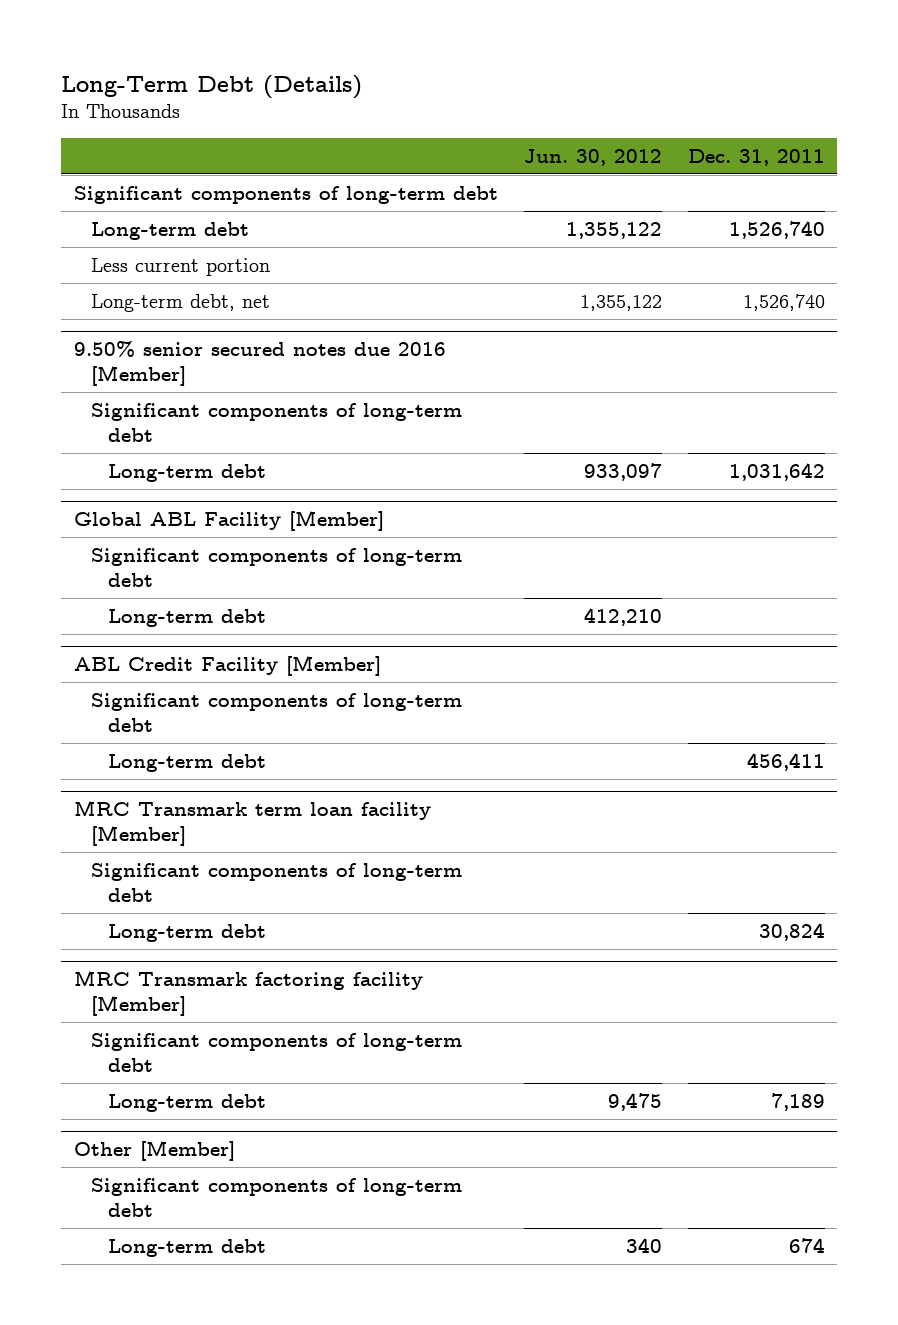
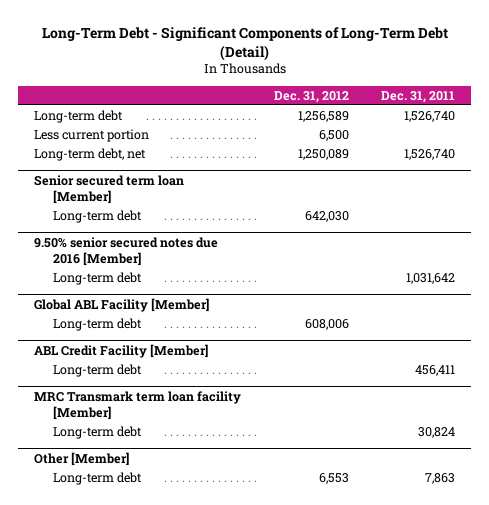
- Long-Term Debt (Details)
+ Long-Term Debt - Significant Components of Long-Term Debt (Detail)
- | Jun. 30, 2012 | Dec. 31, 2011
+ | Dec. 31, 2012 | Dec. 31, 2011
- Significant components of long-term debt
+ Senior secured term loan [Member]
+ Long-term debt | 642,030 |
@ 9.50% senior secured notes due 2016 [Member]
- Significant components of long-term debt
@ Global ABL Facility [Member]
- Significant components of long-term debt
@ ABL Credit Facility [Member]
- Significant components of long-term debt
@ MRC Transmark term loan facility [Member]
- Significant components of long-term debt
- MRC Transmark factoring facility [Member]
- Significant components of long-term debt
- Long-term debt | 9,475 | 7,189
@ Other [Member]
- Significant components of long-term debt
- Long-term debt | 340 | 674
+ Long-term debt | 6,553 | 7,863

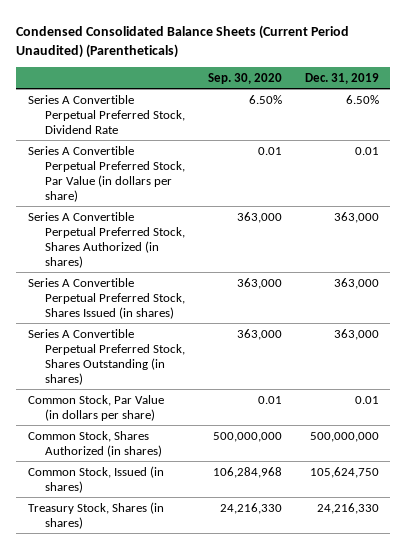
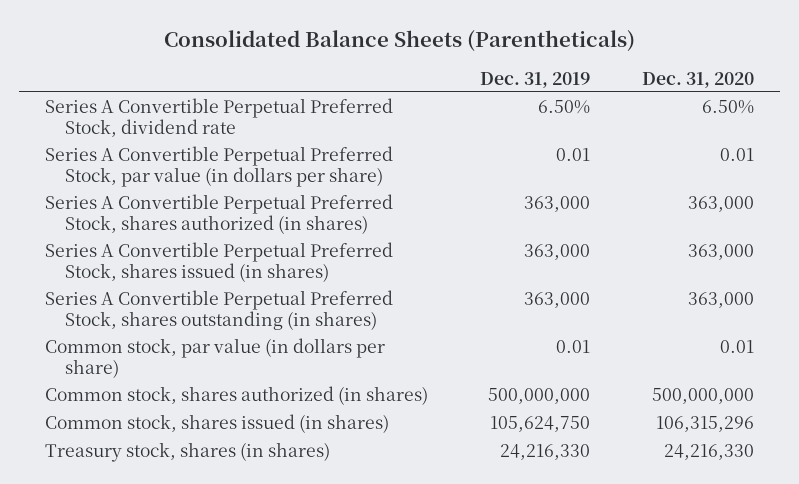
- Condensed Consolidated Balance Sheets (Current Period Unaudited) (Parentheticals)
+ Consolidated Balance Sheets (Parentheticals)
- | Sep. 30, 2020 | Dec. 31, 2019
+ | Dec. 31, 2019 | Dec. 31, 2020
- Series A Convertible Perpetual Preferred Stock, Dividend Rate | 6.50% | 6.50%
- Series A Convertible Perpetual Preferred Stock, Par Value (in dollars per share) | 0.01 | 0.01
- Series A Convertible Perpetual Preferred Stock, Shares Authorized (in shares) | 363,000 | 363,000
- Series A Convertible Perpetual Preferred Stock, Shares Issued (in shares) | 363,000 | 363,000
- Series A Convertible Perpetual Preferred Stock, Shares Outstanding (in shares) | 363,000 | 363,000
- Common Stock, Par Value (in dollars per share) | 0.01 | 0.01
- Common Stock, Shares Authorized (in shares) | 500,000,000 | 500,000,000
- Common Stock, Issued (in shares) | 106,284,968 | 105,624,750
- Treasury Stock, Shares (in shares) | 24,216,330 | 24,216,330
+ Series A Convertible Perpetual Preferred Stock, dividend rate | 6.50% | 6.50%
+ Series A Convertible Perpetual Preferred Stock, par value (in dollars per share) | 0.01 | 0.01
+ Series A Convertible Perpetual Preferred Stock, shares authorized (in shares) | 363,000 | 363,000
+ Series A Convertible Perpetual Preferred Stock, shares issued (in shares) | 363,000 | 363,000
+ Series A Convertible Perpetual Preferred Stock, shares outstanding (in shares) | 363,000 | 363,000
+ Common stock, par value (in dollars per share) | 0.01 | 0.01
+ Common stock, shares authorized (in shares) | 500,000,000 | 500,000,000
+ Common stock, shares issued (in shares) | 105,624,750 | 106,315,296
+ Treasury stock, shares (in shares) | 24,216,330 | 24,216,330

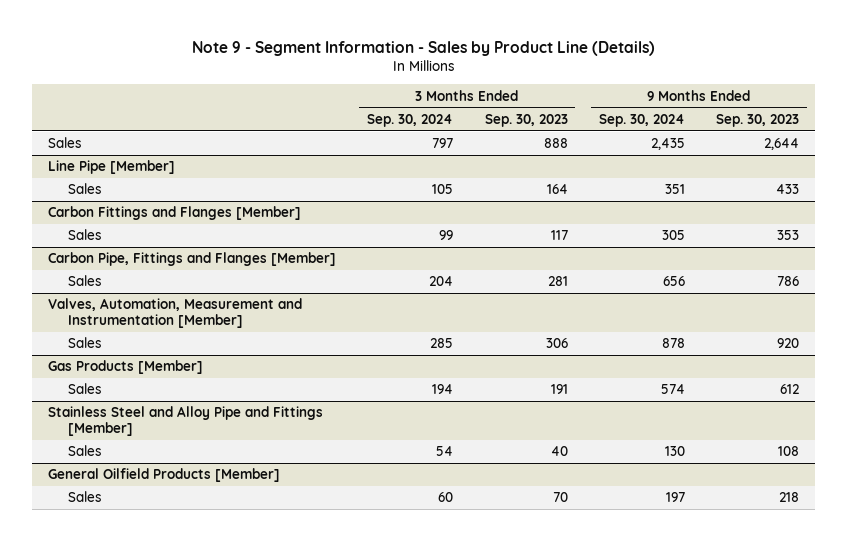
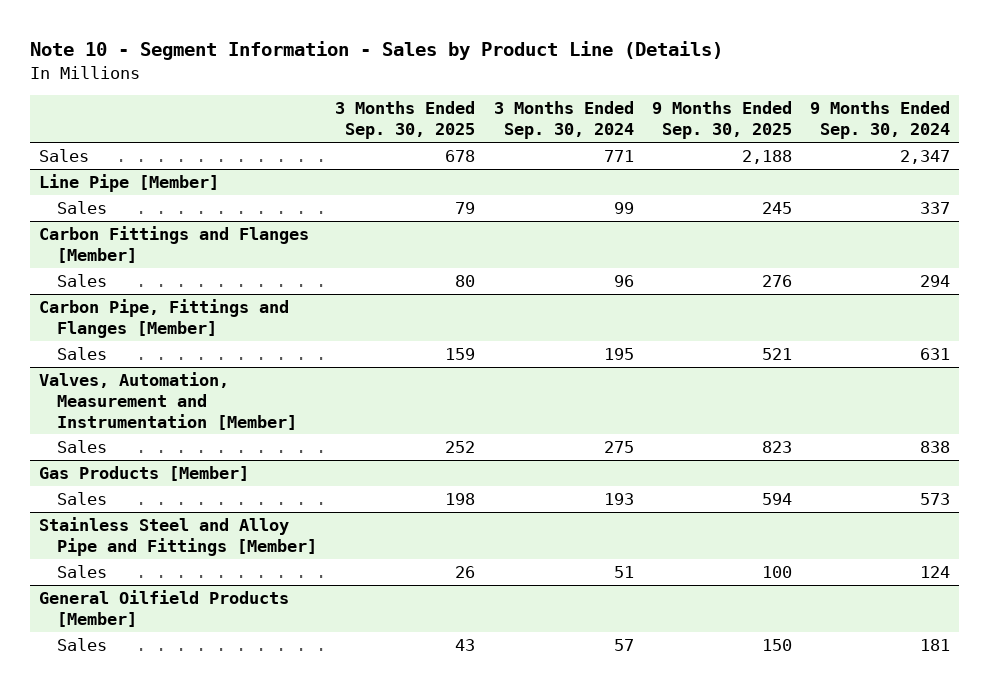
- Note 9 - Segment Information - Sales by Product Line (Details)
+ Note 10 - Segment Information - Sales by Product Line (Details)
- | 3 Months Ended Sep. 30, 2024 | 3 Months Ended Sep. 30, 2023 | 9 Months Ended Sep. 30, 2024 | 9 Months Ended Sep. 30, 2023
+ | 3 Months Ended Sep. 30, 2025 | 3 Months Ended Sep. 30, 2024 | 9 Months Ended Sep. 30, 2025 | 9 Months Ended Sep. 30, 2024
- Sales | 797 | 888 | 2,435 | 2,644
+ Sales | 678 | 771 | 2,188 | 2,347
@ Line Pipe [Member]
- Sales | 105 | 164 | 351 | 433
+ Sales | 79 | 99 | 245 | 337
@ Carbon Fittings and Flanges [Member]
- Sales | 99 | 117 | 305 | 353
+ Sales | 80 | 96 | 276 | 294
@ Carbon Pipe, Fittings and Flanges [Member]
- Sales | 204 | 281 | 656 | 786
+ Sales | 159 | 195 | 521 | 631
@ Valves, Automation, Measurement and Instrumentation [Member]
- Sales | 285 | 306 | 878 | 920
+ Sales | 252 | 275 | 823 | 838
@ Gas Products [Member]
- Sales | 194 | 191 | 574 | 612
+ Sales | 198 | 193 | 594 | 573
@ Stainless Steel and Alloy Pipe and Fittings [Member]
- Sales | 54 | 40 | 130 | 108
+ Sales | 26 | 51 | 100 | 124
@ General Oilfield Products [Member]
- Sales | 60 | 70 | 197 | 218
+ Sales | 43 | 57 | 150 | 181

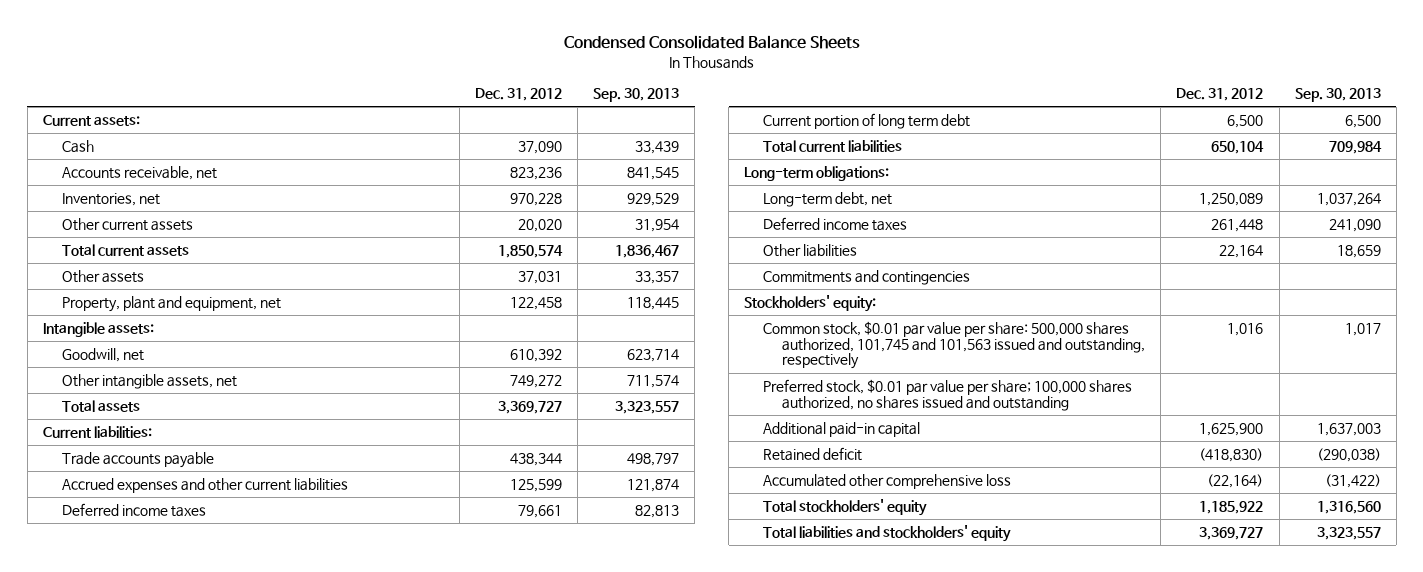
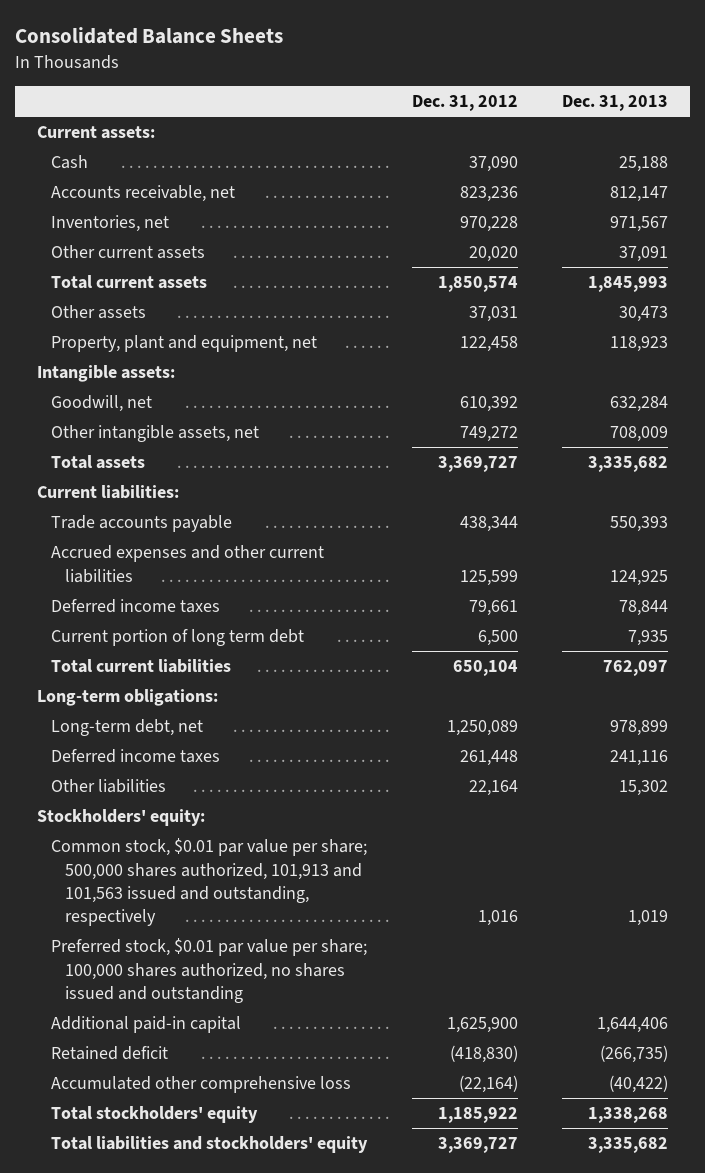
- Condensed Consolidated Balance Sheets
+ Consolidated Balance Sheets
- | Dec. 31, 2012 | Sep. 30, 2013
+ | Dec. 31, 2012 | Dec. 31, 2013
- Commitments and contingencies
- Common stock, $0.01 par value per share: 500,000 shares authorized, 101,745 and 101,563 issued and outstanding, respectively | 1,016 | 1,017
+ Common stock, $0.01 par value per share; 500,000 shares authorized, 101,913 and 101,563 issued and outstanding, respectively | 1,016 | 1,019

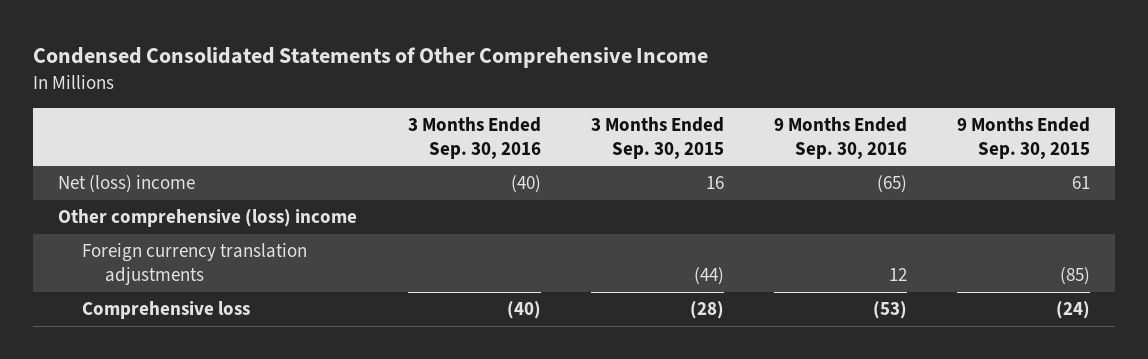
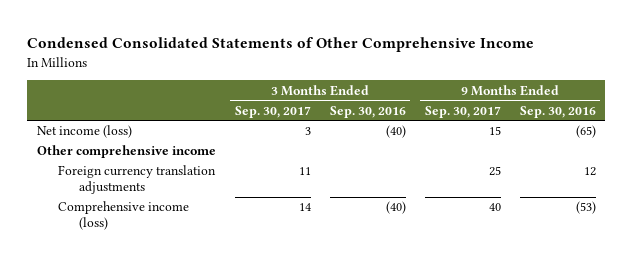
- | 3 Months Ended Sep. 30, 2016 | 3 Months Ended Sep. 30, 2015 | 9 Months Ended Sep. 30, 2016 | 9 Months Ended Sep. 30, 2015
+ | 3 Months Ended Sep. 30, 2017 | 3 Months Ended Sep. 30, 2016 | 9 Months Ended Sep. 30, 2017 | 9 Months Ended Sep. 30, 2016
- Net (loss) income | (40) | 16 | (65) | 61
- Other comprehensive (loss) income
+ Net income (loss) | 3 | (40) | 15 | (65)
+ Other comprehensive income
- Comprehensive loss | (40) | (28) | (53) | (24)
+ Comprehensive income (loss) | 14 | (40) | 40 | (53)

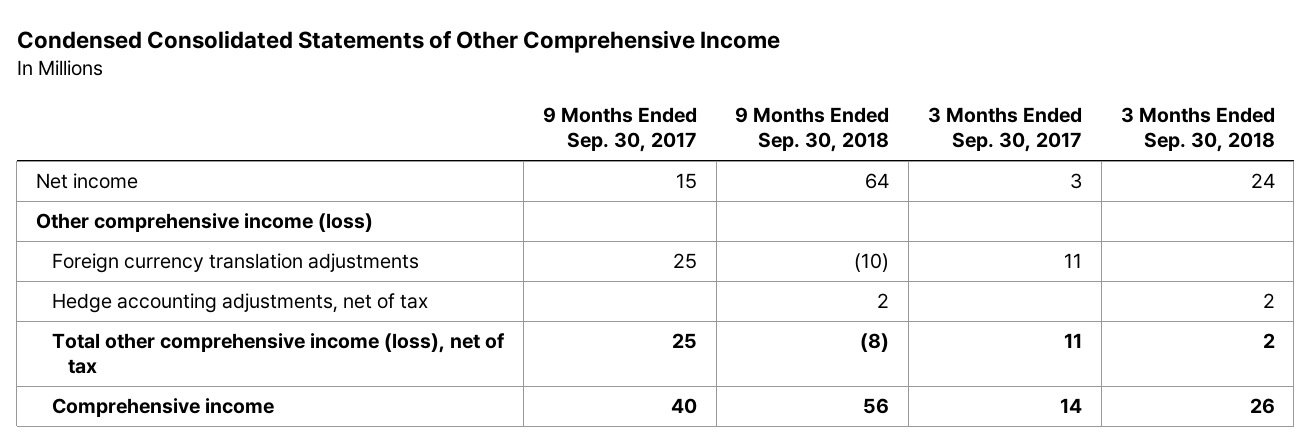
- | 3 Months Ended Sep. 30, 2017 | 3 Months Ended Sep. 30, 2016 | 9 Months Ended Sep. 30, 2017 | 9 Months Ended Sep. 30, 2016
+ | 9 Months Ended Sep. 30, 2017 | 9 Months Ended Sep. 30, 2018 | 3 Months Ended Sep. 30, 2017 | 3 Months Ended Sep. 30, 2018
- Net income (loss) | 3 | (40) | 15 | (65)
- Other comprehensive income
+ Net income | 15 | 64 | 3 | 24
+ Other comprehensive income (loss)
- Comprehensive income (loss) | 14 | (40) | 40 | (53)
+ Hedge accounting adjustments, net of tax | | 2 | | 2
+ Total other comprehensive income (loss), net of tax | 25 | (8) | 11 | 2
+ Comprehensive income | 40 | 56 | 14 | 26

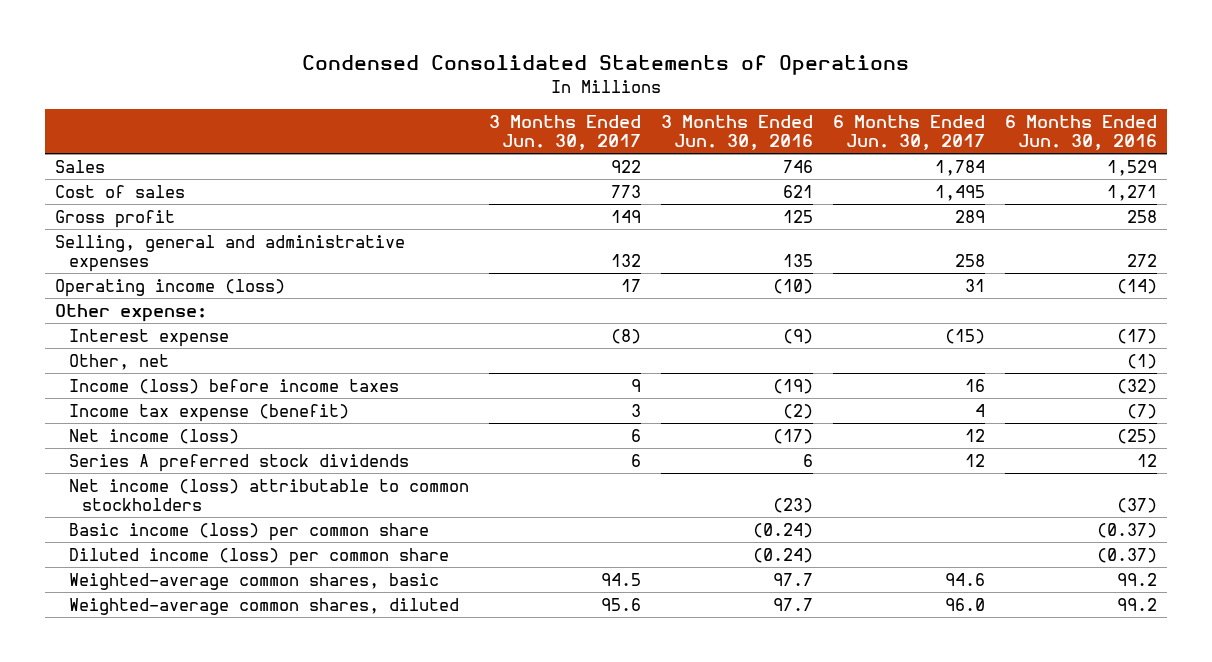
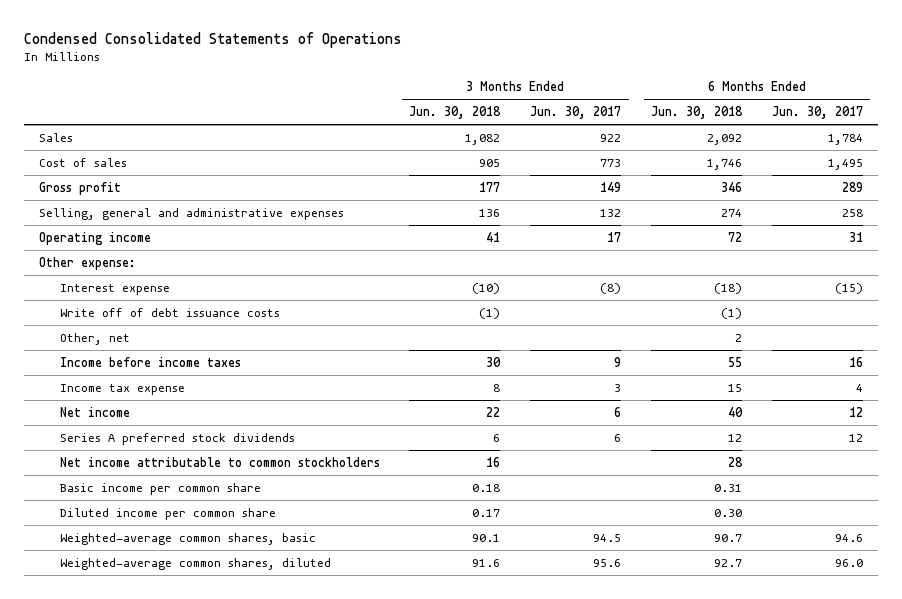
- | 3 Months Ended Jun. 30, 2017 | 3 Months Ended Jun. 30, 2016 | 6 Months Ended Jun. 30, 2017 | 6 Months Ended Jun. 30, 2016
+ | 3 Months Ended Jun. 30, 2018 | 3 Months Ended Jun. 30, 2017 | 6 Months Ended Jun. 30, 2018 | 6 Months Ended Jun. 30, 2017
- Operating income (loss) | 17 | (10) | 31 | (14)
+ Operating income | 41 | 17 | 72 | 31
+ Write off of debt issuance costs | (1) | | (1) |
- Income (loss) before income taxes | 9 | (19) | 16 | (32)
- Income tax expense (benefit) | 3 | (2) | 4 | (7)
- Net income (loss) | 6 | (17) | 12 | (25)
+ Income before income taxes | 30 | 9 | 55 | 16
+ Income tax expense | 8 | 3 | 15 | 4
+ Net income | 22 | 6 | 40 | 12
- Net income (loss) attributable to common stockholders | | (23) | | (37)
- Basic income (loss) per common share | | (0.24) | | (0.37)
- Diluted income (loss) per common share | | (0.24) | | (0.37)
+ Net income attributable to common stockholders | 16 | | 28 |
+ Basic income per common share | 0.18 | | 0.31 |
+ Diluted income per common share | 0.17 | | 0.30 |

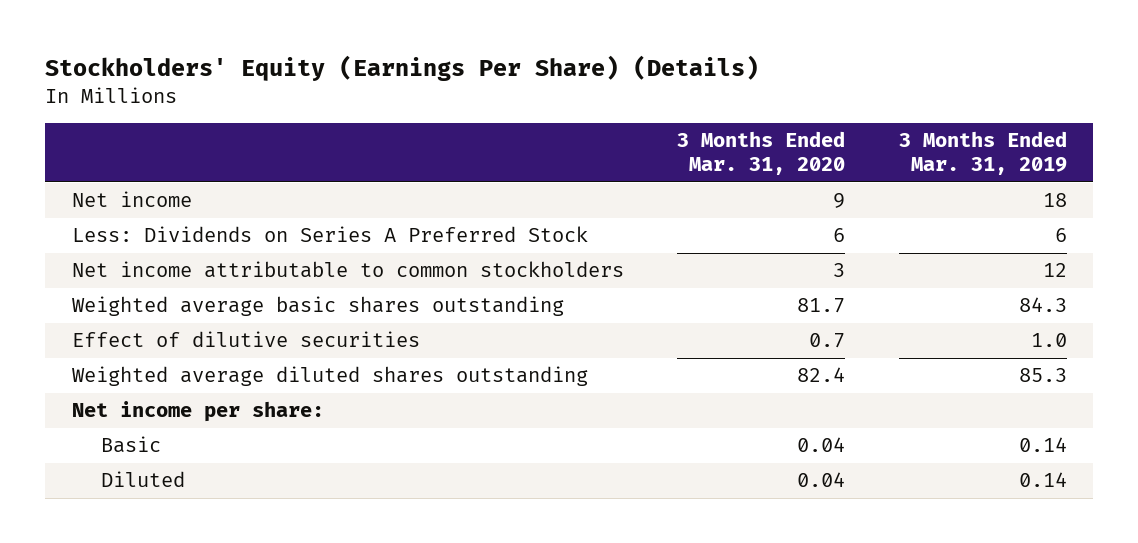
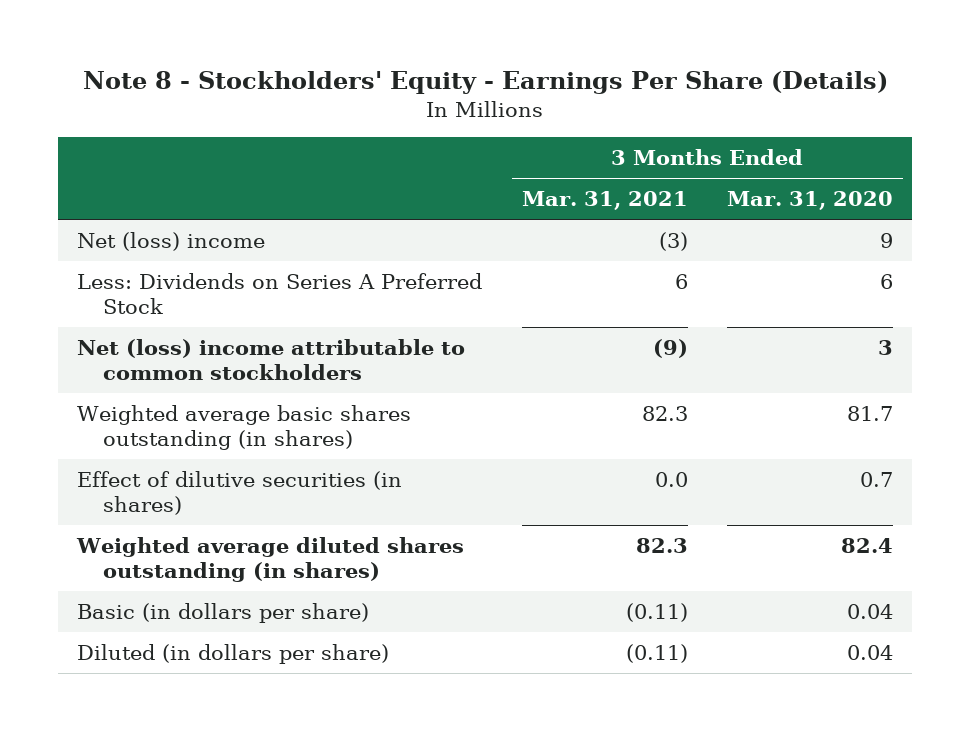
- Stockholders' Equity (Earnings Per Share) (Details)
+ Note 8 - Stockholders' Equity - Earnings Per Share (Details)
- | 3 Months Ended Mar. 31, 2020 | 3 Months Ended Mar. 31, 2019
+ | 3 Months Ended Mar. 31, 2021 | 3 Months Ended Mar. 31, 2020
- Net income | 9 | 18
+ Net (loss) income | (3) | 9
- Net income attributable to common stockholders | 3 | 12
- Weighted average basic shares outstanding | 81.7 | 84.3
- Effect of dilutive securities | 0.7 | 1.0
- Weighted average diluted shares outstanding | 82.4 | 85.3
- Net income per share:
- Basic | 0.04 | 0.14
- Diluted | 0.04 | 0.14
+ Net (loss) income attributable to common stockholders | (9) | 3
+ Weighted average basic shares outstanding (in shares) | 82.3 | 81.7
+ Effect of dilutive securities (in shares) | 0.0 | 0.7
+ Weighted average diluted shares outstanding (in shares) | 82.3 | 82.4
+ Basic (in dollars per share) | (0.11) | 0.04
+ Diluted (in dollars per share) | (0.11) | 0.04

